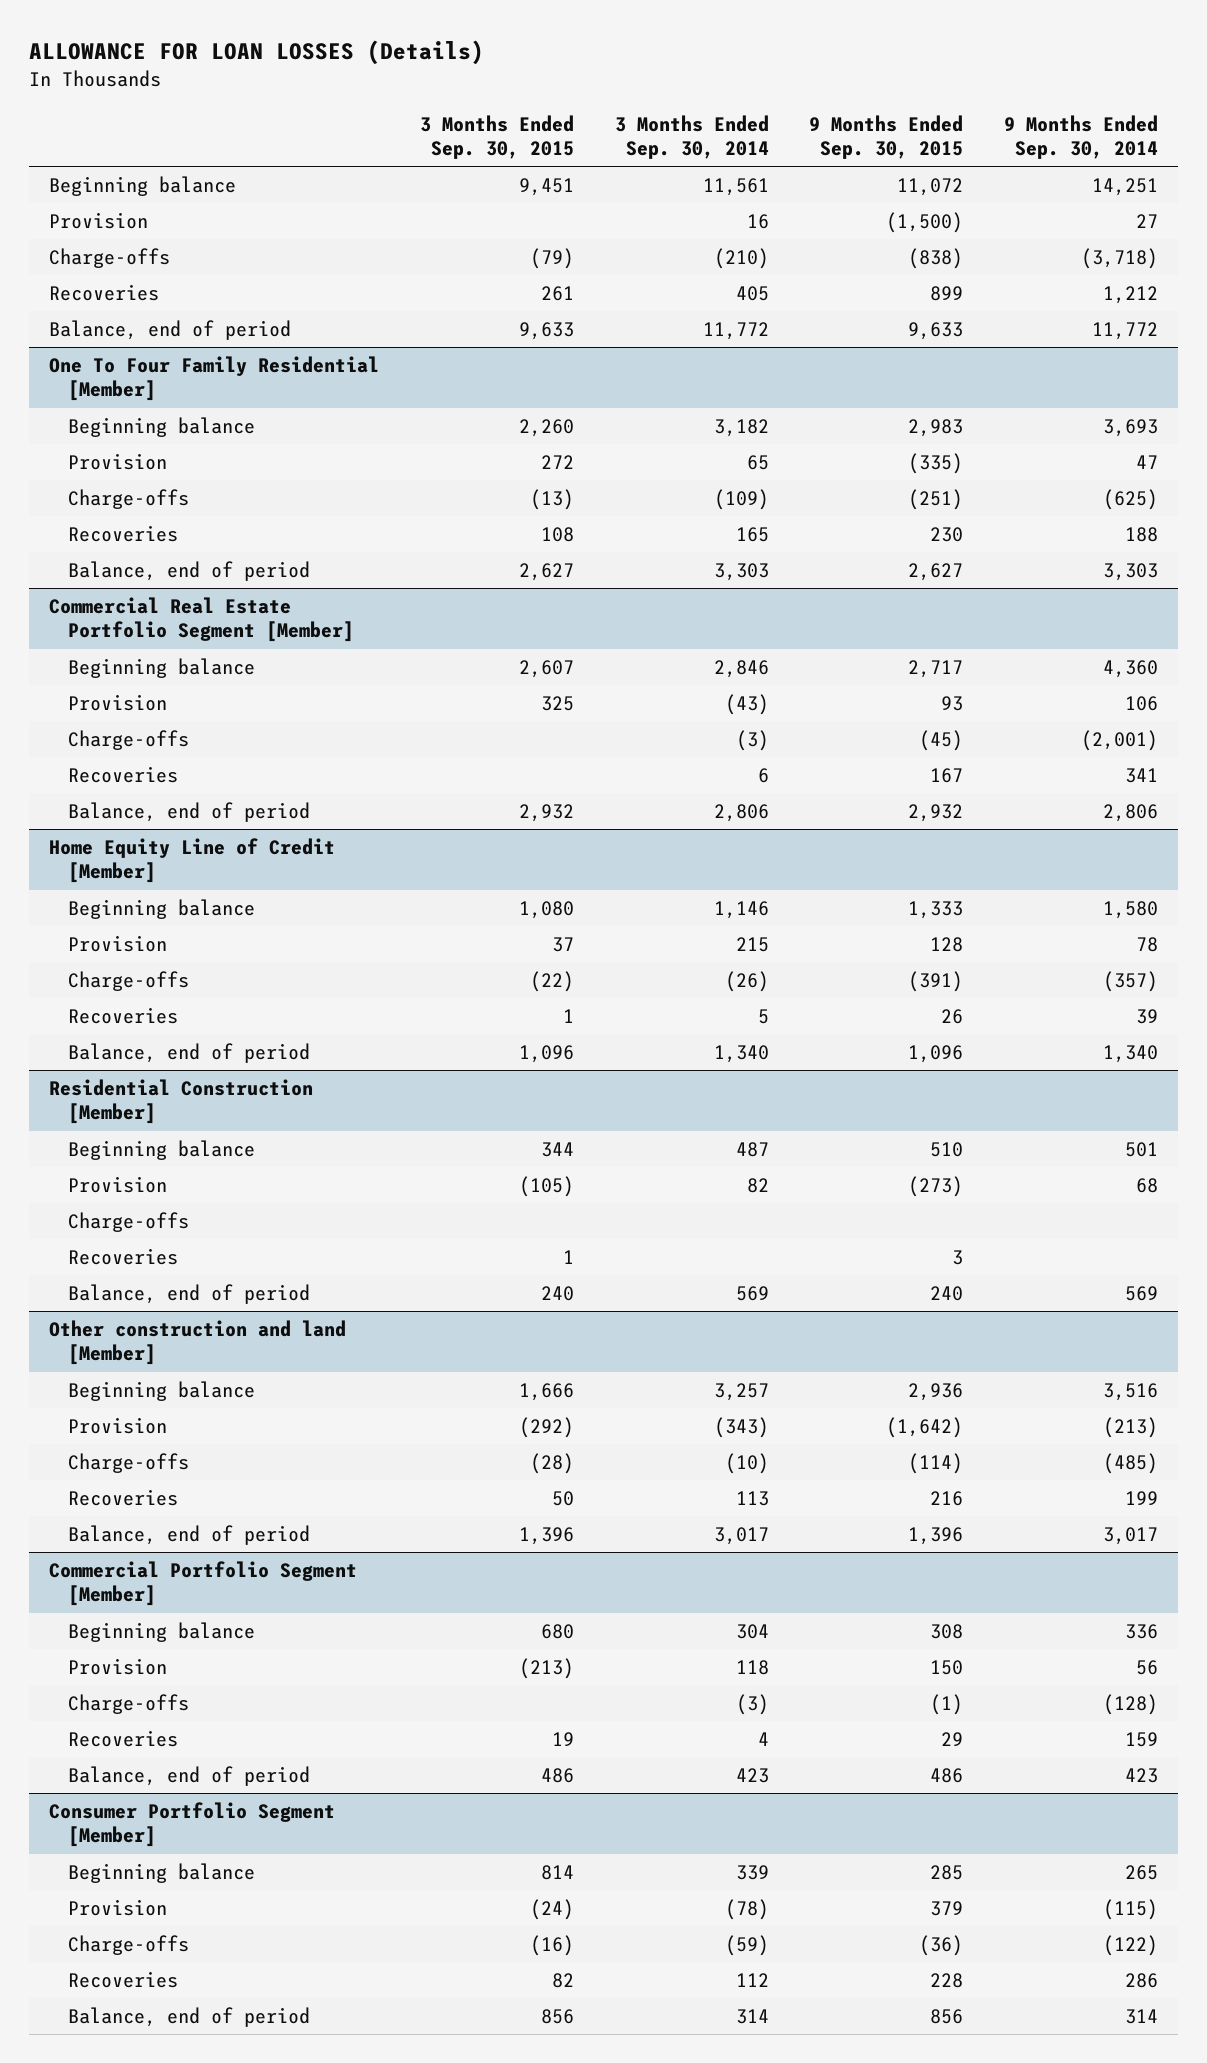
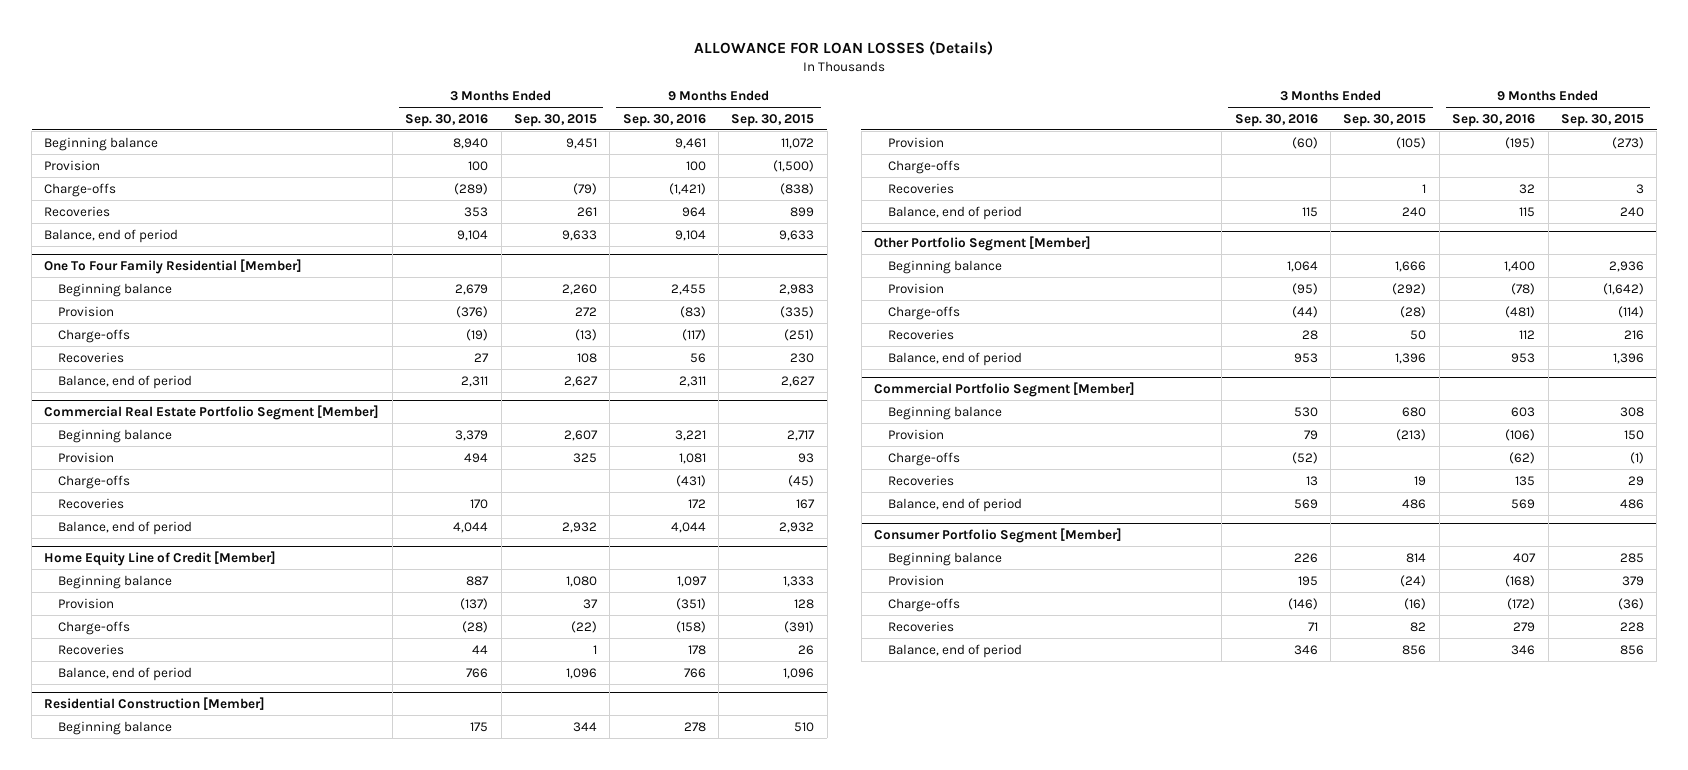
- | 3 Months Ended Sep. 30, 2015 | 3 Months Ended Sep. 30, 2014 | 9 Months Ended Sep. 30, 2015 | 9 Months Ended Sep. 30, 2014
+ | 3 Months Ended Sep. 30, 2016 | 3 Months Ended Sep. 30, 2015 | 9 Months Ended Sep. 30, 2016 | 9 Months Ended Sep. 30, 2015
- Other construction and land [Member]
+ Other Portfolio Segment [Member]

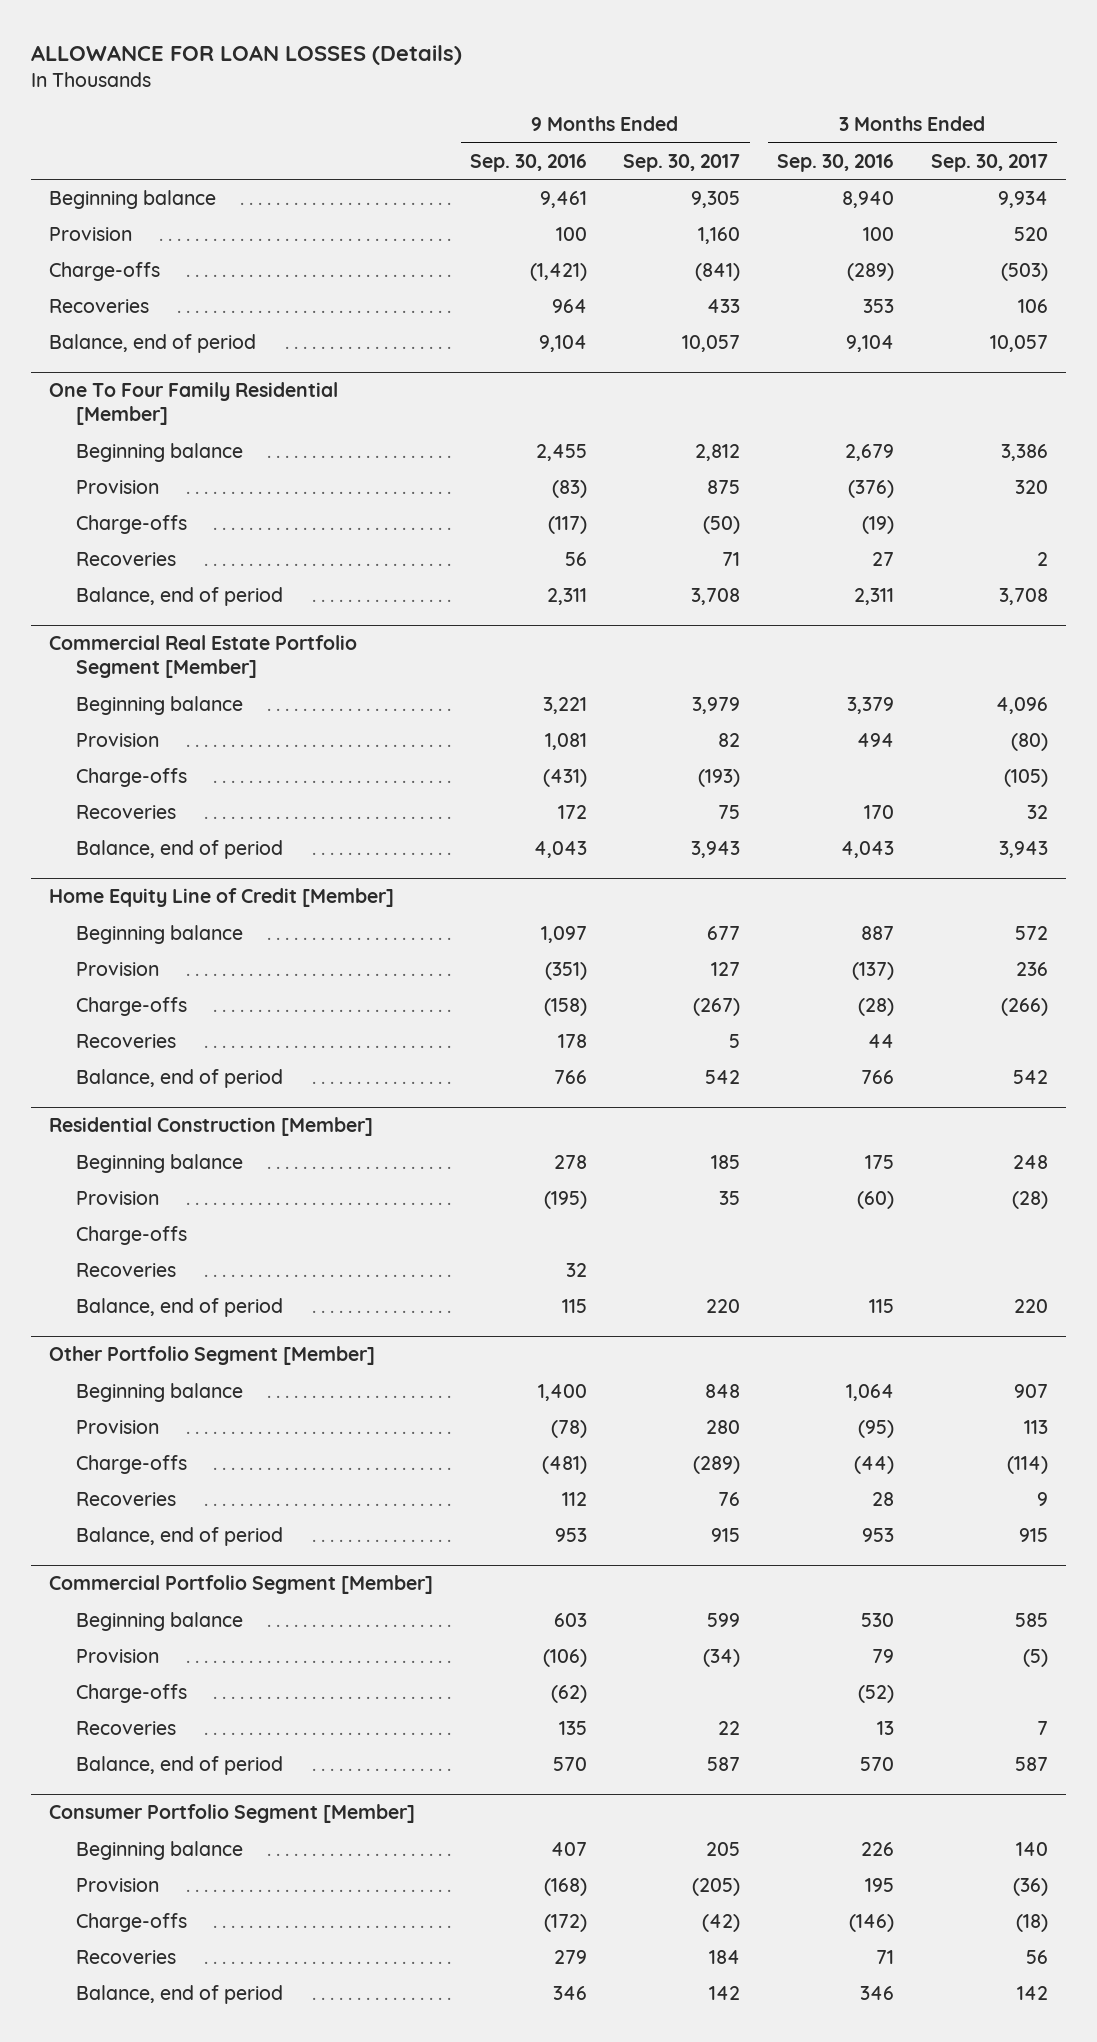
- | 3 Months Ended Sep. 30, 2016 | 3 Months Ended Sep. 30, 2015 | 9 Months Ended Sep. 30, 2016 | 9 Months Ended Sep. 30, 2015
+ | 9 Months Ended Sep. 30, 2016 | 9 Months Ended Sep. 30, 2017 | 3 Months Ended Sep. 30, 2016 | 3 Months Ended Sep. 30, 2017
@ Commercial Real Estate Portfolio Segment [Member]
- Balance, end of period | 4,044 | 2,932 | 4,044 | 2,932
+ Balance, end of period | 4,043 | 3,943 | 4,043 | 3,943
@ Commercial Portfolio Segment [Member]
- Balance, end of period | 569 | 486 | 569 | 486
+ Balance, end of period | 570 | 587 | 570 | 587

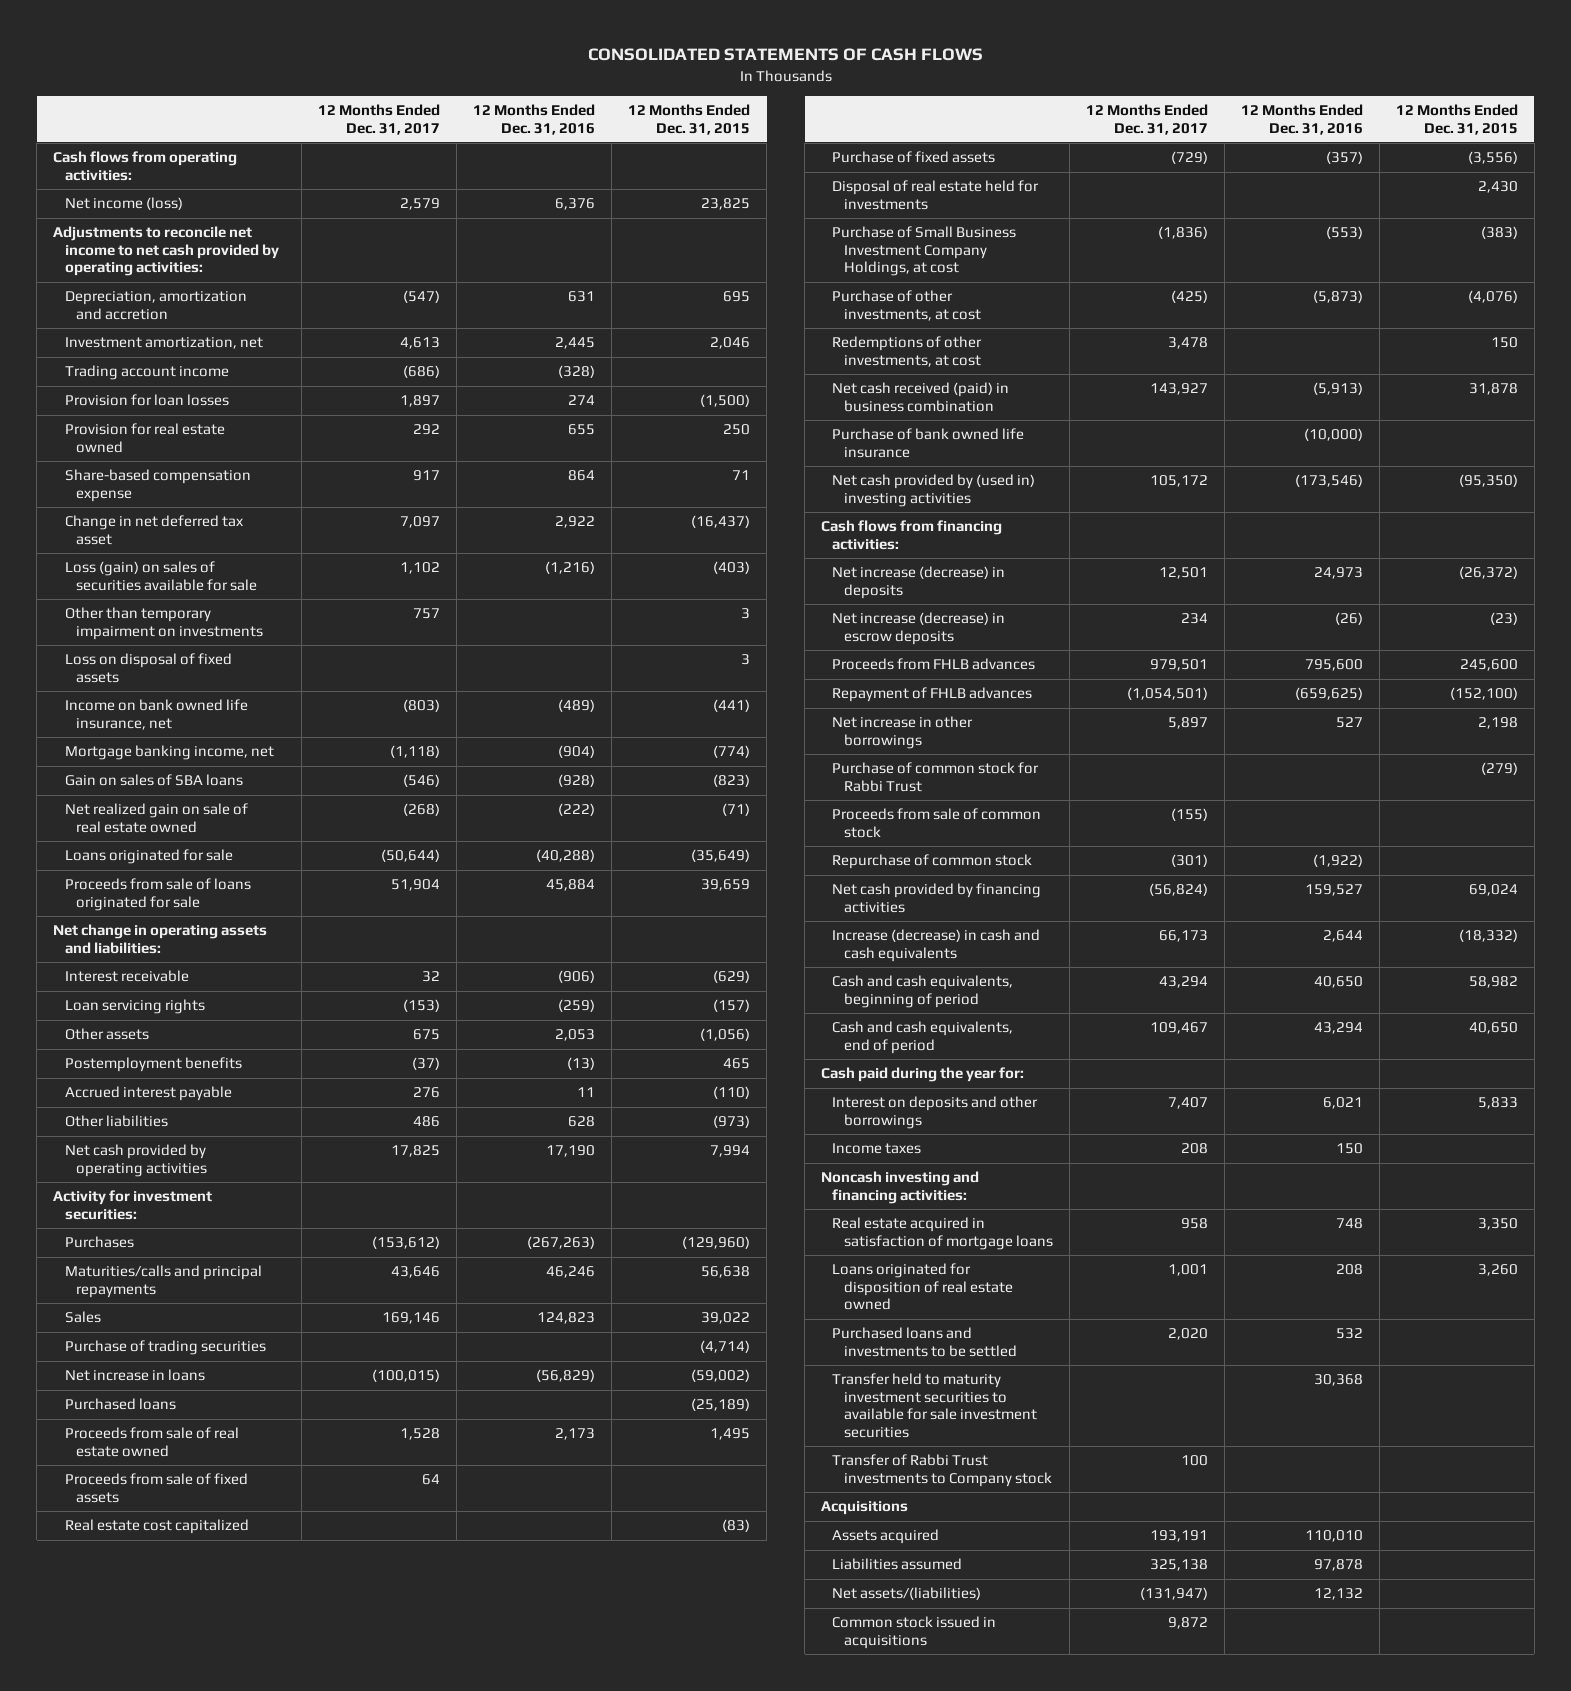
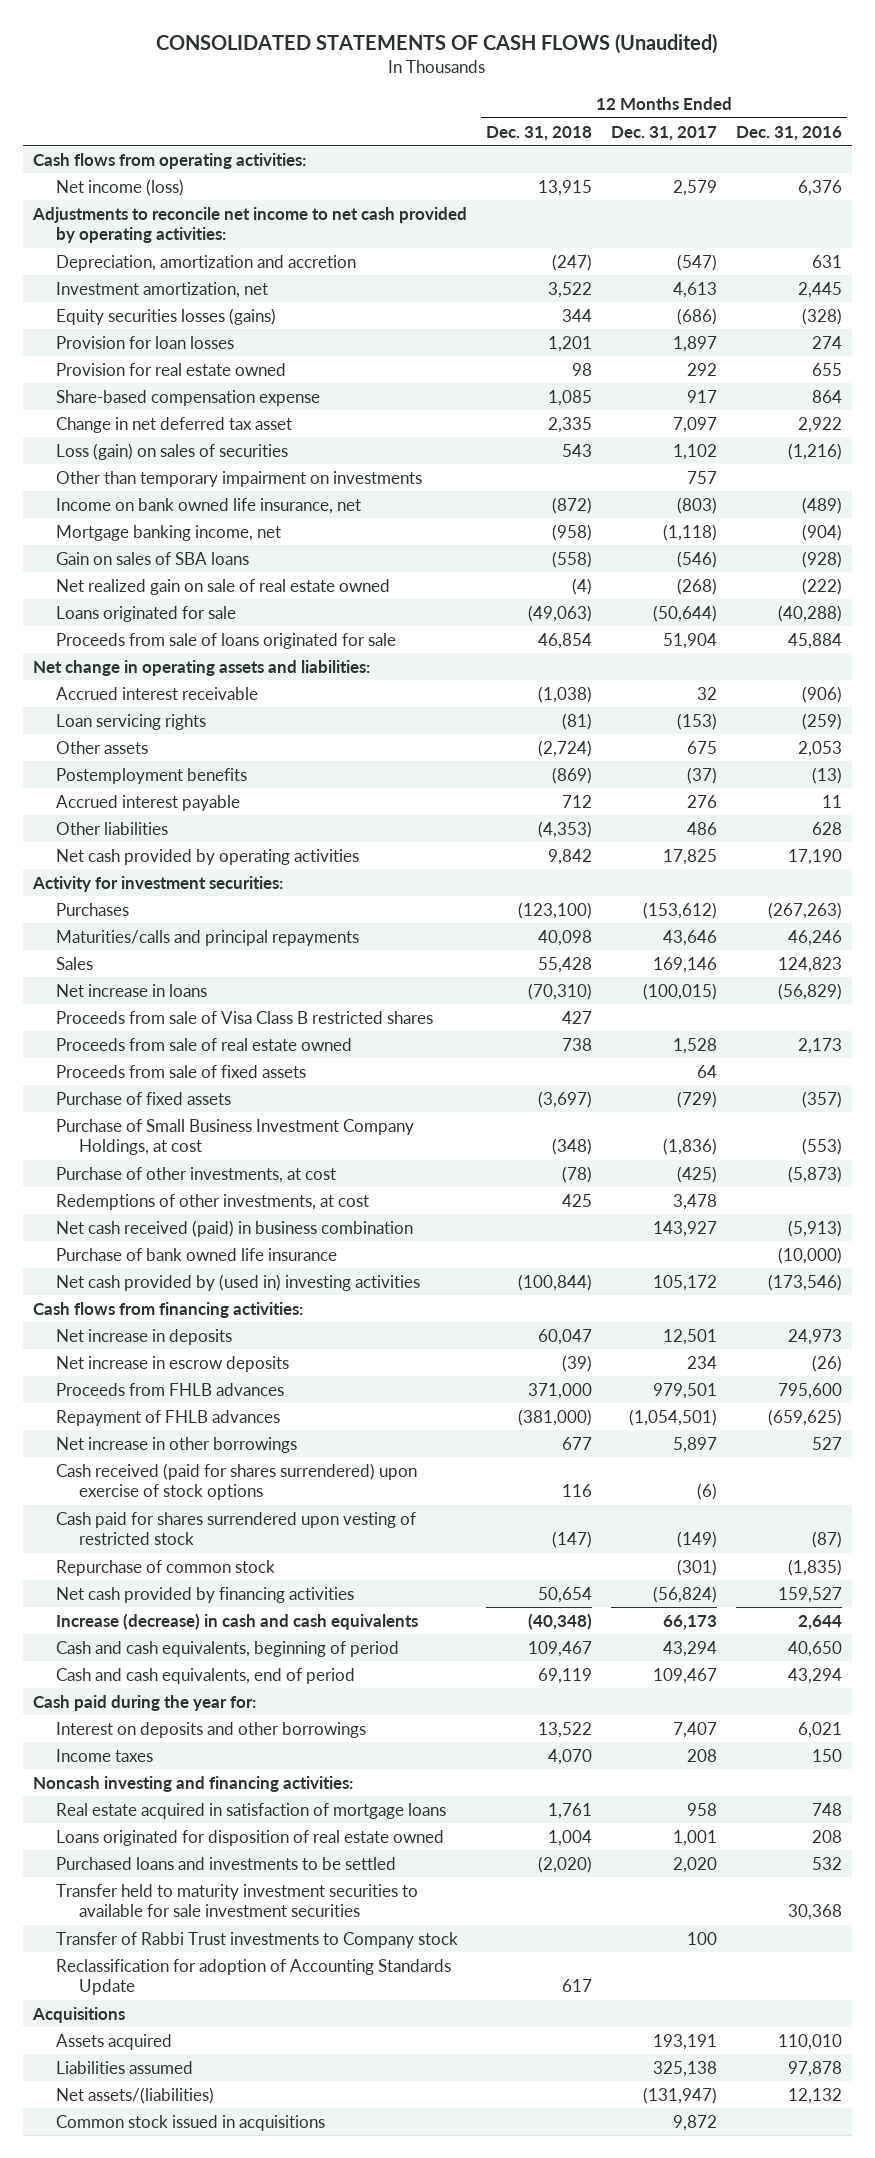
- CONSOLIDATED STATEMENTS OF CASH FLOWS
+ CONSOLIDATED STATEMENTS OF CASH FLOWS (Unaudited)
- | 12 Months Ended Dec. 31, 2017 | 12 Months Ended Dec. 31, 2016 | 12 Months Ended Dec. 31, 2015
+ | 12 Months Ended Dec. 31, 2018 | 12 Months Ended Dec. 31, 2017 | 12 Months Ended Dec. 31, 2016
- Trading account income | (686) | (328) |
+ Equity securities losses (gains) | 344 | (686) | (328)
- Loss (gain) on sales of securities available for sale | 1,102 | (1,216) | (403)
+ Loss (gain) on sales of securities | 543 | 1,102 | (1,216)
- Loss on disposal of fixed assets | | | 3
- Interest receivable | 32 | (906) | (629)
+ Accrued interest receivable | (1,038) | 32 | (906)
- Purchase of trading securities | | | (4,714)
- Purchased loans | | | (25,189)
+ Proceeds from sale of Visa Class B restricted shares | 427 | |
- Real estate cost capitalized | | | (83)
- Disposal of real estate held for investments | | | 2,430
- Net increase (decrease) in deposits | 12,501 | 24,973 | (26,372)
- Net increase (decrease) in escrow deposits | 234 | (26) | (23)
+ Net increase in deposits | 60,047 | 12,501 | 24,973
+ Net increase in escrow deposits | (39) | 234 | (26)
- Purchase of common stock for Rabbi Trust | | | (279)
- Proceeds from sale of common stock | (155) | |
- Repurchase of common stock | (301) | (1,922) |
+ Cash received (paid for shares surrendered) upon exercise of stock options | 116 | (6) |
+ Cash paid for shares surrendered upon vesting of restricted stock | (147) | (149) | (87)
+ Repurchase of common stock | | (301) | (1,835)
+ Reclassification for adoption of Accounting Standards Update | 617 | |

